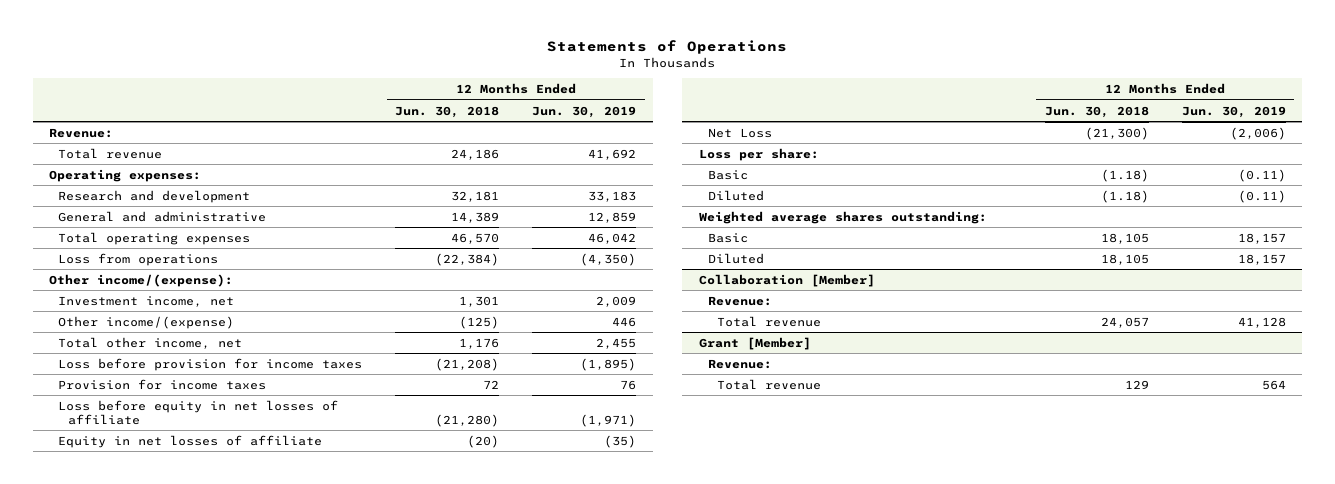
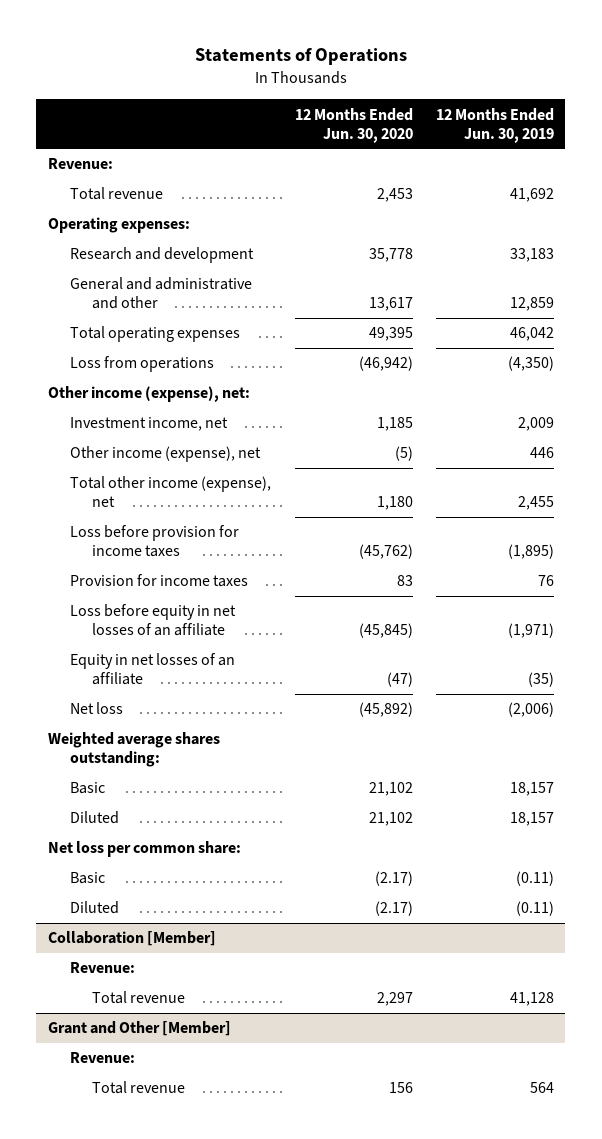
- | 12 Months Ended Jun. 30, 2018 | 12 Months Ended Jun. 30, 2019
+ | 12 Months Ended Jun. 30, 2020 | 12 Months Ended Jun. 30, 2019
- General and administrative | 14,389 | 12,859
+ General and administrative and other | 13,617 | 12,859
- Other income/(expense):
+ Other income (expense), net:
- Other income/(expense) | (125) | 446
- Total other income, net | 1,176 | 2,455
+ Other income (expense), net | (5) | 446
+ Total other income (expense), net | 1,180 | 2,455
- Loss before equity in net losses of affiliate | (21,280) | (1,971)
- Equity in net losses of affiliate | (20) | (35)
- Net Loss | (21,300) | (2,006)
- Loss per share:
+ Loss before equity in net losses of an affiliate | (45,845) | (1,971)
+ Equity in net losses of an affiliate | (47) | (35)
+ Net loss | (45,892) | (2,006)
+ Net loss per common share:
moved down: Basic | (2.17) | (0.11)
moved down: Diluted | (2.17) | (0.11)
- Grant [Member]
+ Grant and Other [Member]

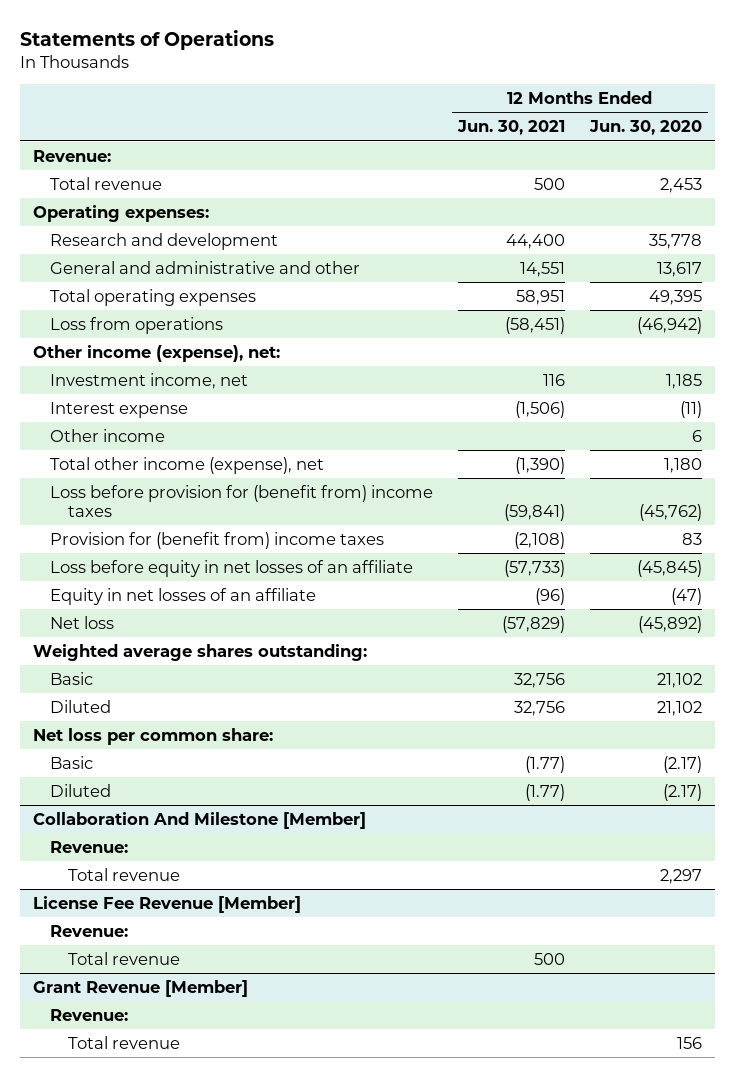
- | 12 Months Ended Jun. 30, 2020 | 12 Months Ended Jun. 30, 2019
+ | 12 Months Ended Jun. 30, 2021 | 12 Months Ended Jun. 30, 2020
- Other income (expense), net | (5) | 446
+ Interest expense | (1,506) | (11)
+ Other income | | 6
- Loss before provision for income taxes | (45,762) | (1,895)
- Provision for income taxes | 83 | 76
+ Loss before provision for (benefit from) income taxes | (59,841) | (45,762)
+ Provision for (benefit from) income taxes | (2,108) | 83
- Collaboration [Member]
+ Collaboration And Milestone [Member]
- Grant and Other [Member]
+ License Fee Revenue [Member]
+ Total revenue | 500 |
+ Grant Revenue [Member]
+ Revenue:

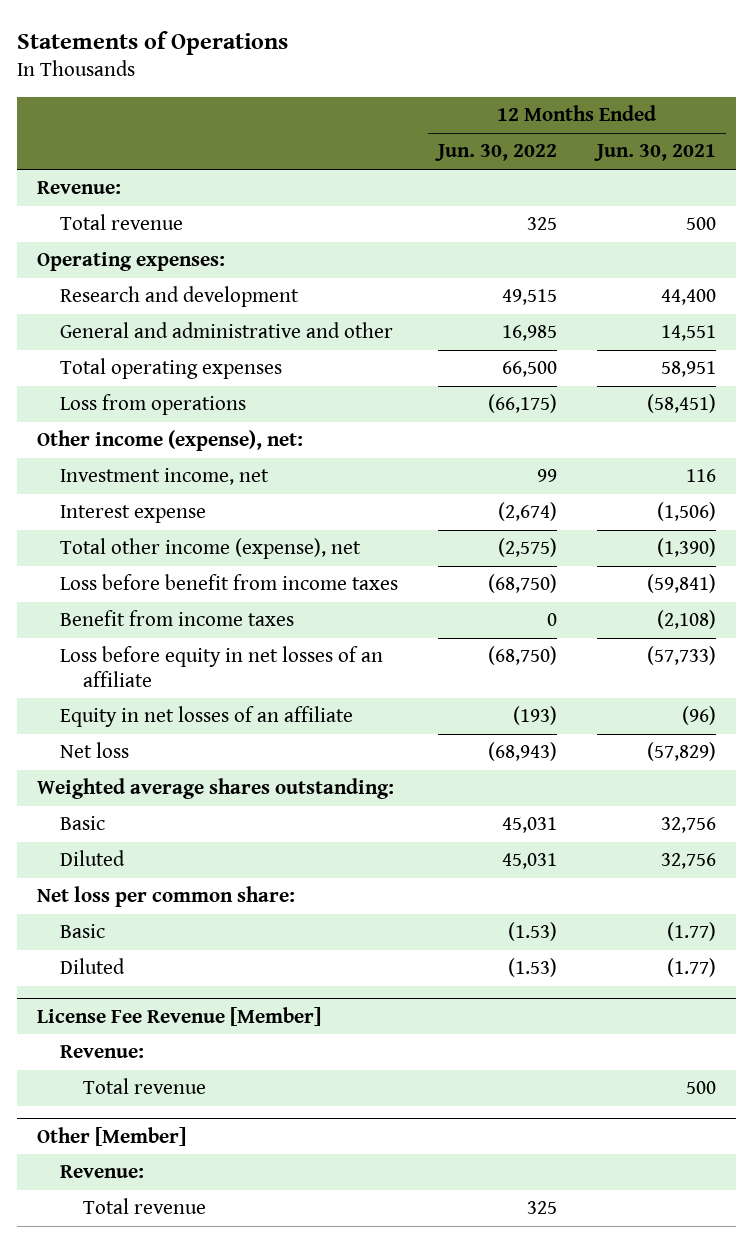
- | 12 Months Ended Jun. 30, 2021 | 12 Months Ended Jun. 30, 2020
+ | 12 Months Ended Jun. 30, 2022 | 12 Months Ended Jun. 30, 2021
- Other income | | 6
- Loss before provision for (benefit from) income taxes | (59,841) | (45,762)
- Provision for (benefit from) income taxes | (2,108) | 83
+ Loss before benefit from income taxes | (68,750) | (59,841)
+ Benefit from income taxes | 0 | (2,108)
- Collaboration And Milestone [Member]
- Revenue:
- Total revenue | | 2,297
- Grant Revenue [Member]
+ Other [Member]

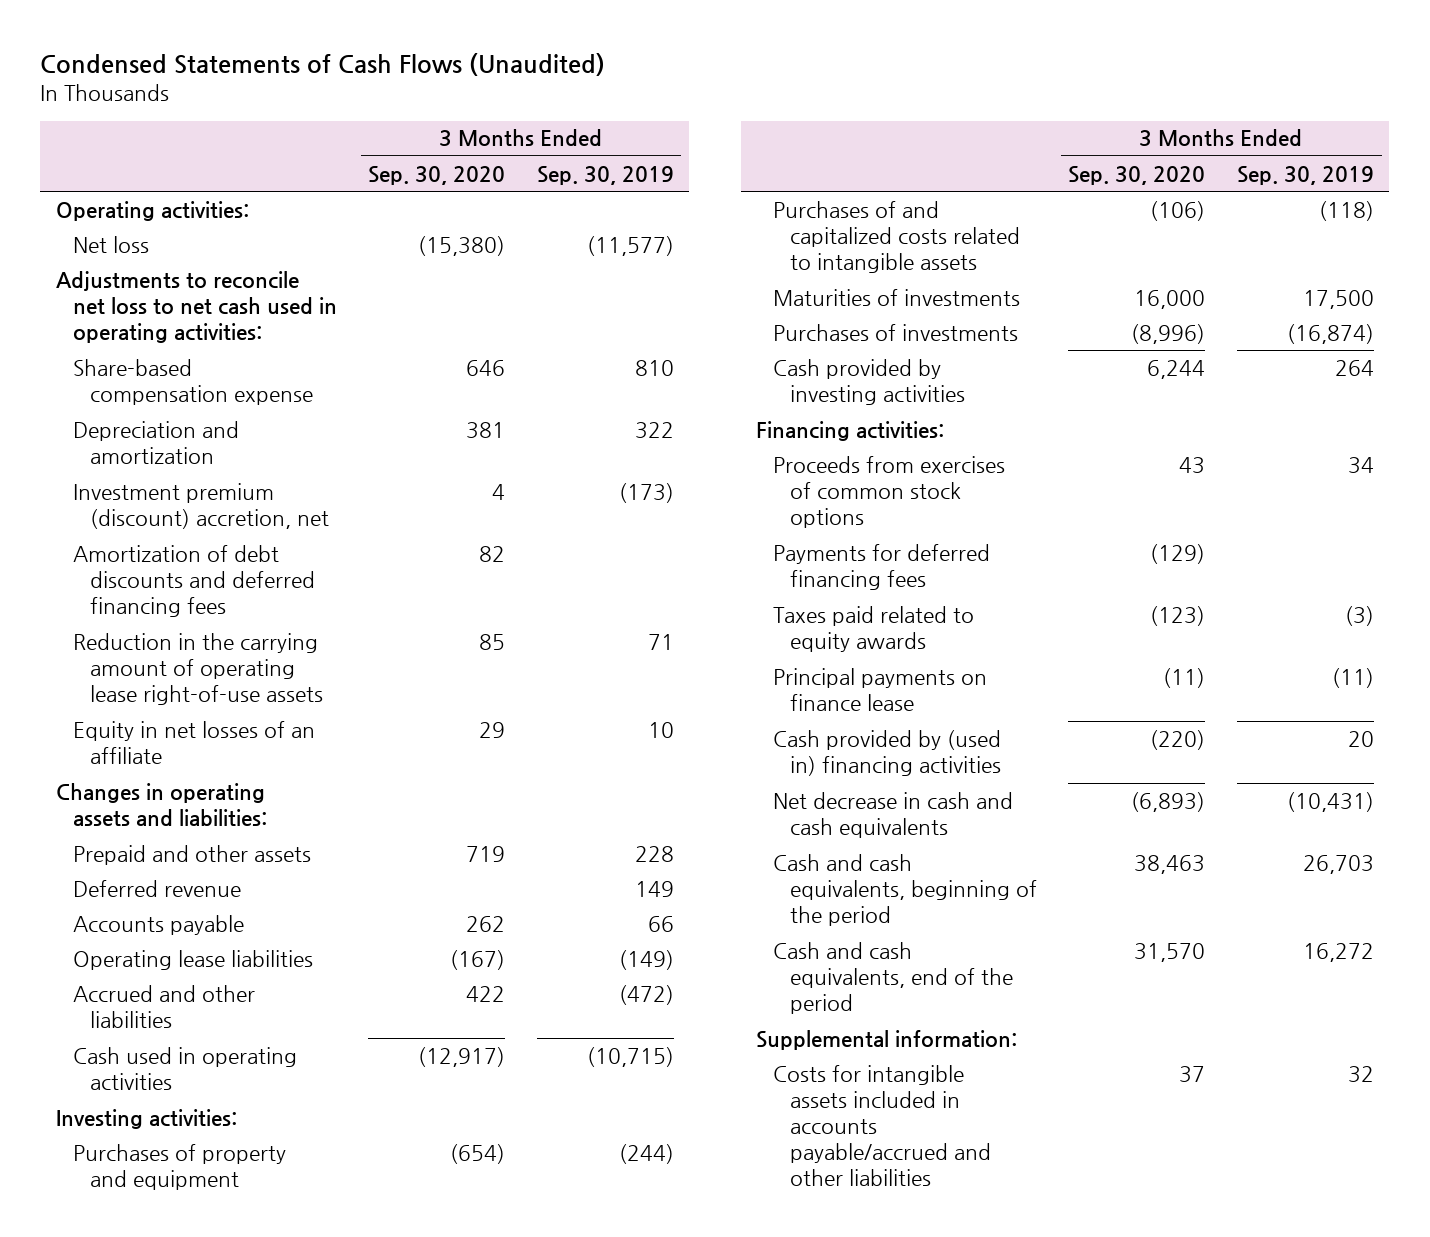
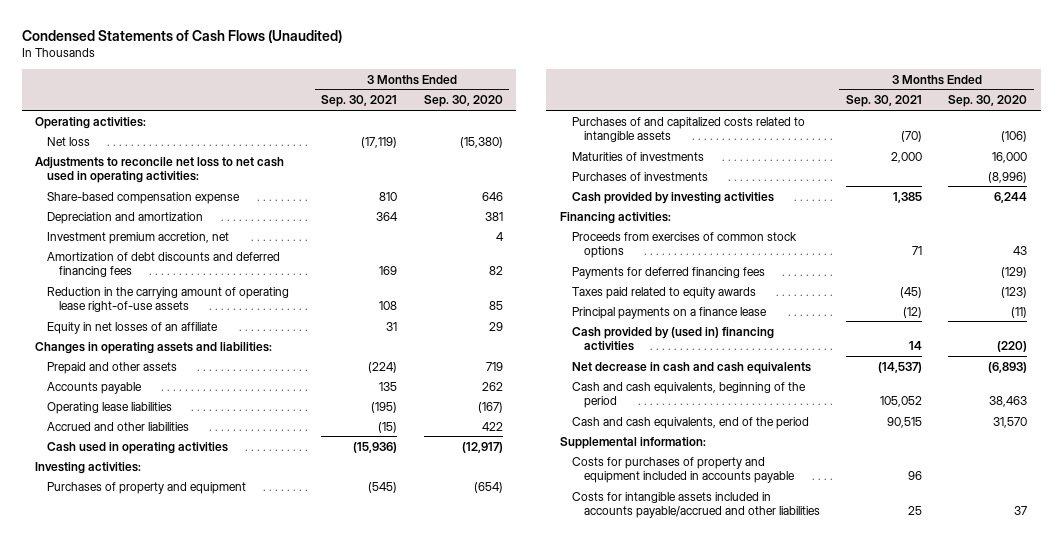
- | 3 Months Ended Sep. 30, 2020 | 3 Months Ended Sep. 30, 2019
+ | 3 Months Ended Sep. 30, 2021 | 3 Months Ended Sep. 30, 2020
- Investment premium (discount) accretion, net | 4 | (173)
+ Investment premium accretion, net | | 4
- Deferred revenue | | 149
- Principal payments on finance lease | (11) | (11)
+ Principal payments on a finance lease | (12) | (11)
+ Costs for purchases of property and equipment included in accounts payable | 96 |

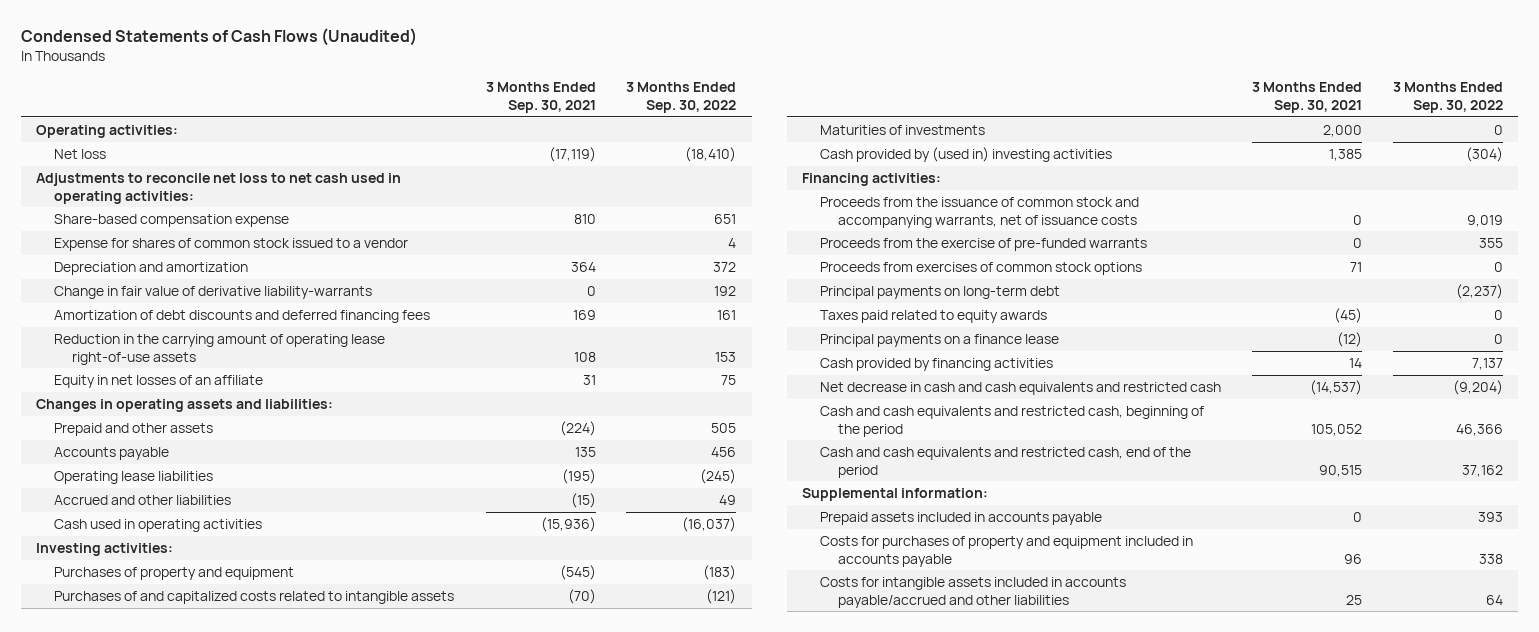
- | 3 Months Ended Sep. 30, 2021 | 3 Months Ended Sep. 30, 2020
+ | 3 Months Ended Sep. 30, 2021 | 3 Months Ended Sep. 30, 2022
+ Expense for shares of common stock issued to a vendor | | 4
- Investment premium accretion, net | | 4
+ Change in fair value of derivative liability-warrants | 0 | 192
- Purchases of investments | | (8,996)
- Cash provided by investing activities | 1,385 | 6,244
+ Cash provided by (used in) investing activities | 1,385 | (304)
+ Proceeds from the issuance of common stock and accompanying warrants, net of issuance costs | 0 | 9,019
+ Proceeds from the exercise of pre-funded warrants | 0 | 355
- Payments for deferred financing fees | | (129)
+ Principal payments on long-term debt | | (2,237)
- Cash provided by (used in) financing activities | 14 | (220)
- Net decrease in cash and cash equivalents | (14,537) | (6,893)
- Cash and cash equivalents, beginning of the period | 105,052 | 38,463
- Cash and cash equivalents, end of the period | 90,515 | 31,570
+ Cash provided by financing activities | 14 | 7,137
+ Net decrease in cash and cash equivalents and restricted cash | (14,537) | (9,204)
+ Cash and cash equivalents and restricted cash, beginning of the period | 105,052 | 46,366
+ Cash and cash equivalents and restricted cash, end of the period | 90,515 | 37,162
+ Prepaid assets included in accounts payable | 0 | 393

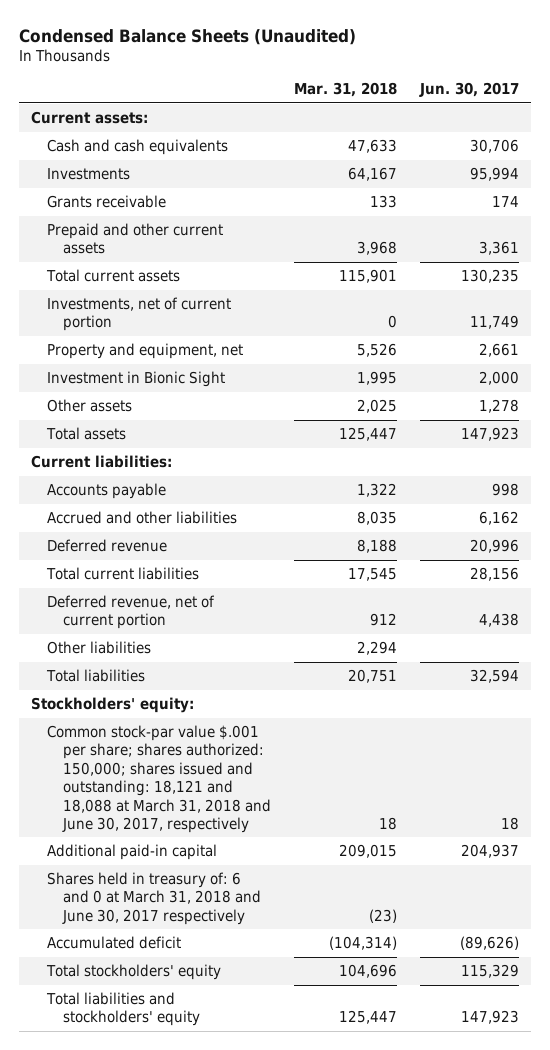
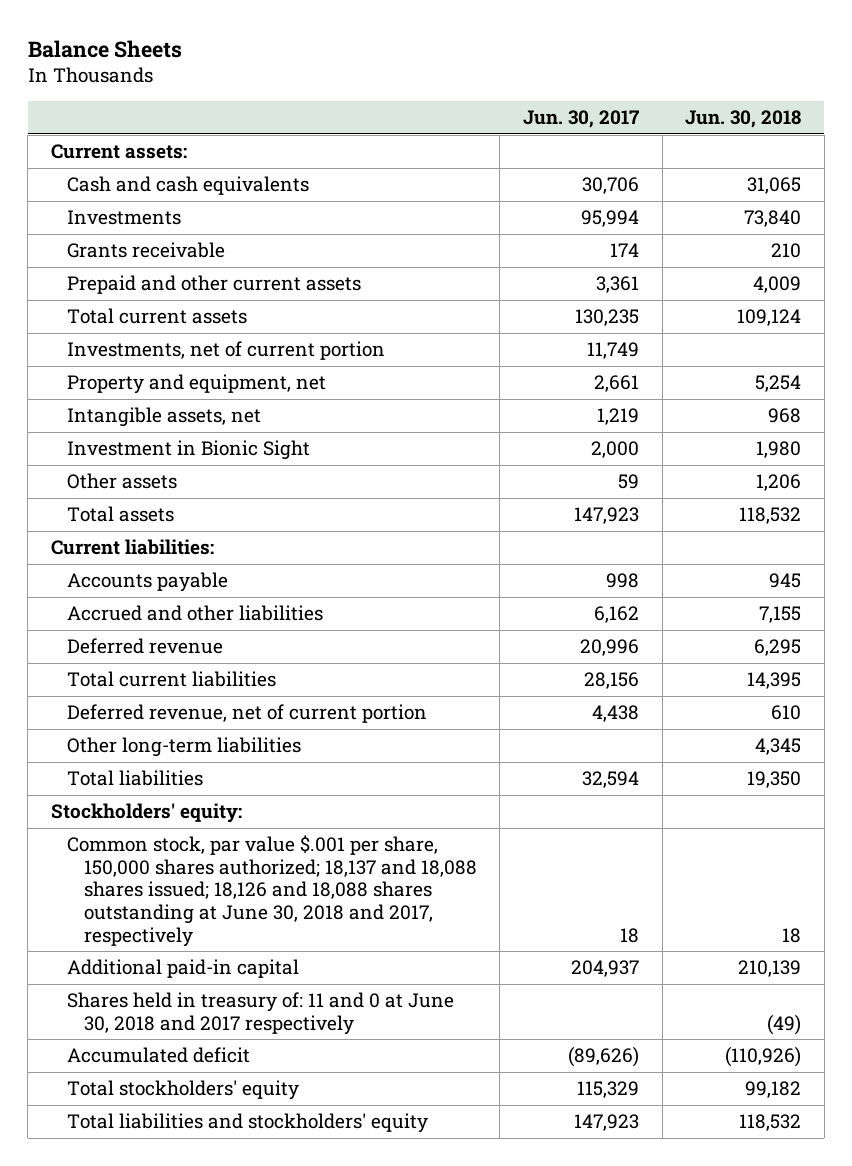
- Condensed Balance Sheets (Unaudited)
+ Balance Sheets
- | Mar. 31, 2018 | Jun. 30, 2017
+ | Jun. 30, 2017 | Jun. 30, 2018
+ Intangible assets, net | 1,219 | 968
- Other assets | 2,025 | 1,278
+ Other assets | 59 | 1,206
- Other liabilities | 2,294 |
+ Other long-term liabilities | | 4,345
- Common stock-par value $.001 per share; shares authorized: 150,000; shares issued and outstanding: 18,121 and 18,088 at March 31, 2018 and June 30, 2017, respectively | 18 | 18
+ Common stock, par value $.001 per share, 150,000 shares authorized; 18,137 and 18,088 shares issued; 18,126 and 18,088 shares outstanding at June 30, 2018 and 2017, respectively | 18 | 18
- Shares held in treasury of: 6 and 0 at March 31, 2018 and June 30, 2017 respectively | (23) |
+ Shares held in treasury of: 11 and 0 at June 30, 2018 and 2017 respectively | | (49)

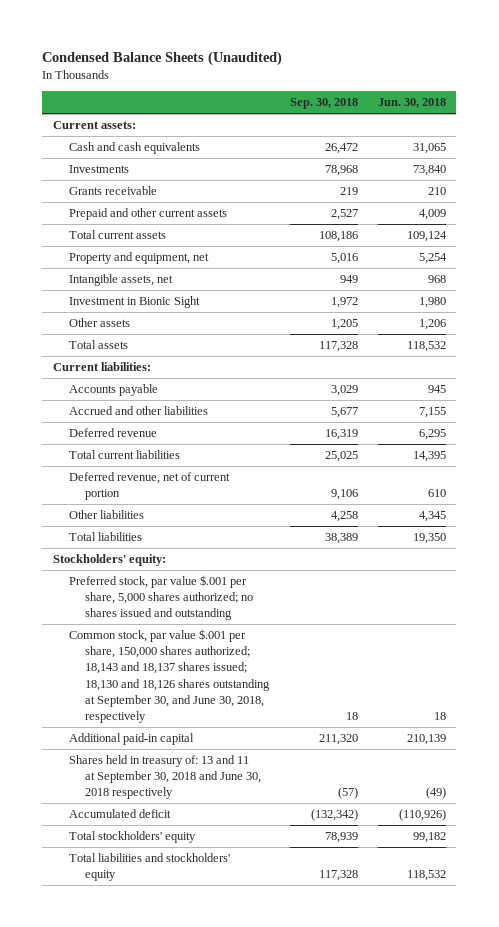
- Balance Sheets
+ Condensed Balance Sheets (Unaudited)
- | Jun. 30, 2017 | Jun. 30, 2018
+ | Sep. 30, 2018 | Jun. 30, 2018
- Investments, net of current portion | 11,749 |
- Other long-term liabilities | | 4,345
+ Other liabilities | 4,258 | 4,345
- Common stock, par value $.001 per share, 150,000 shares authorized; 18,137 and 18,088 shares issued; 18,126 and 18,088 shares outstanding at June 30, 2018 and 2017, respectively | 18 | 18
+ Preferred stock, par value $.001 per share, 5,000 shares authorized; no shares issued and outstanding
+ Common stock, par value $.001 per share, 150,000 shares authorized; 18,143 and 18,137 shares issued; 18,130 and 18,126 shares outstanding at September 30, and June 30, 2018, respectively | 18 | 18
- Shares held in treasury of: 11 and 0 at June 30, 2018 and 2017 respectively | | (49)
+ Shares held in treasury of: 13 and 11 at September 30, 2018 and June 30, 2018 respectively | (57) | (49)

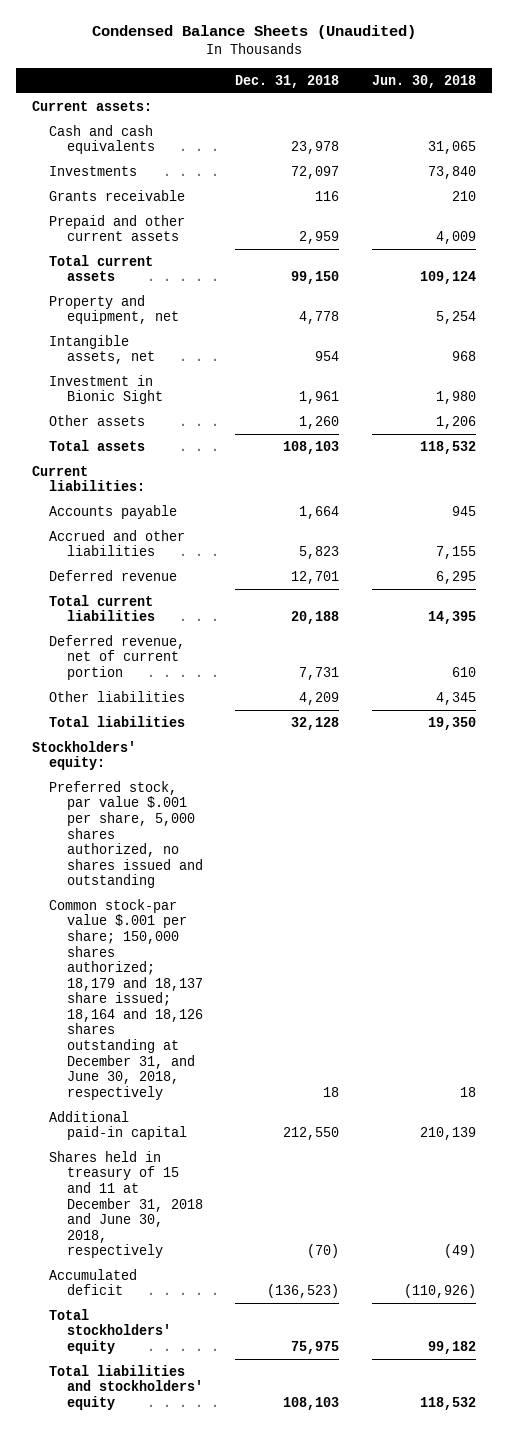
- | Sep. 30, 2018 | Jun. 30, 2018
+ | Dec. 31, 2018 | Jun. 30, 2018
- Preferred stock, par value $.001 per share, 5,000 shares authorized; no shares issued and outstanding
- Common stock, par value $.001 per share, 150,000 shares authorized; 18,143 and 18,137 shares issued; 18,130 and 18,126 shares outstanding at September 30, and June 30, 2018, respectively | 18 | 18
+ Preferred stock, par value $.001 per share, 5,000 shares authorized, no shares issued and outstanding
+ Common stock-par value $.001 per share; 150,000 shares authorized; 18,179 and 18,137 share issued; 18,164 and 18,126 shares outstanding at December 31, and June 30, 2018, respectively | 18 | 18
- Shares held in treasury of: 13 and 11 at September 30, 2018 and June 30, 2018 respectively | (57) | (49)
+ Shares held in treasury of 15 and 11 at December 31, 2018 and June 30, 2018, respectively | (70) | (49)

